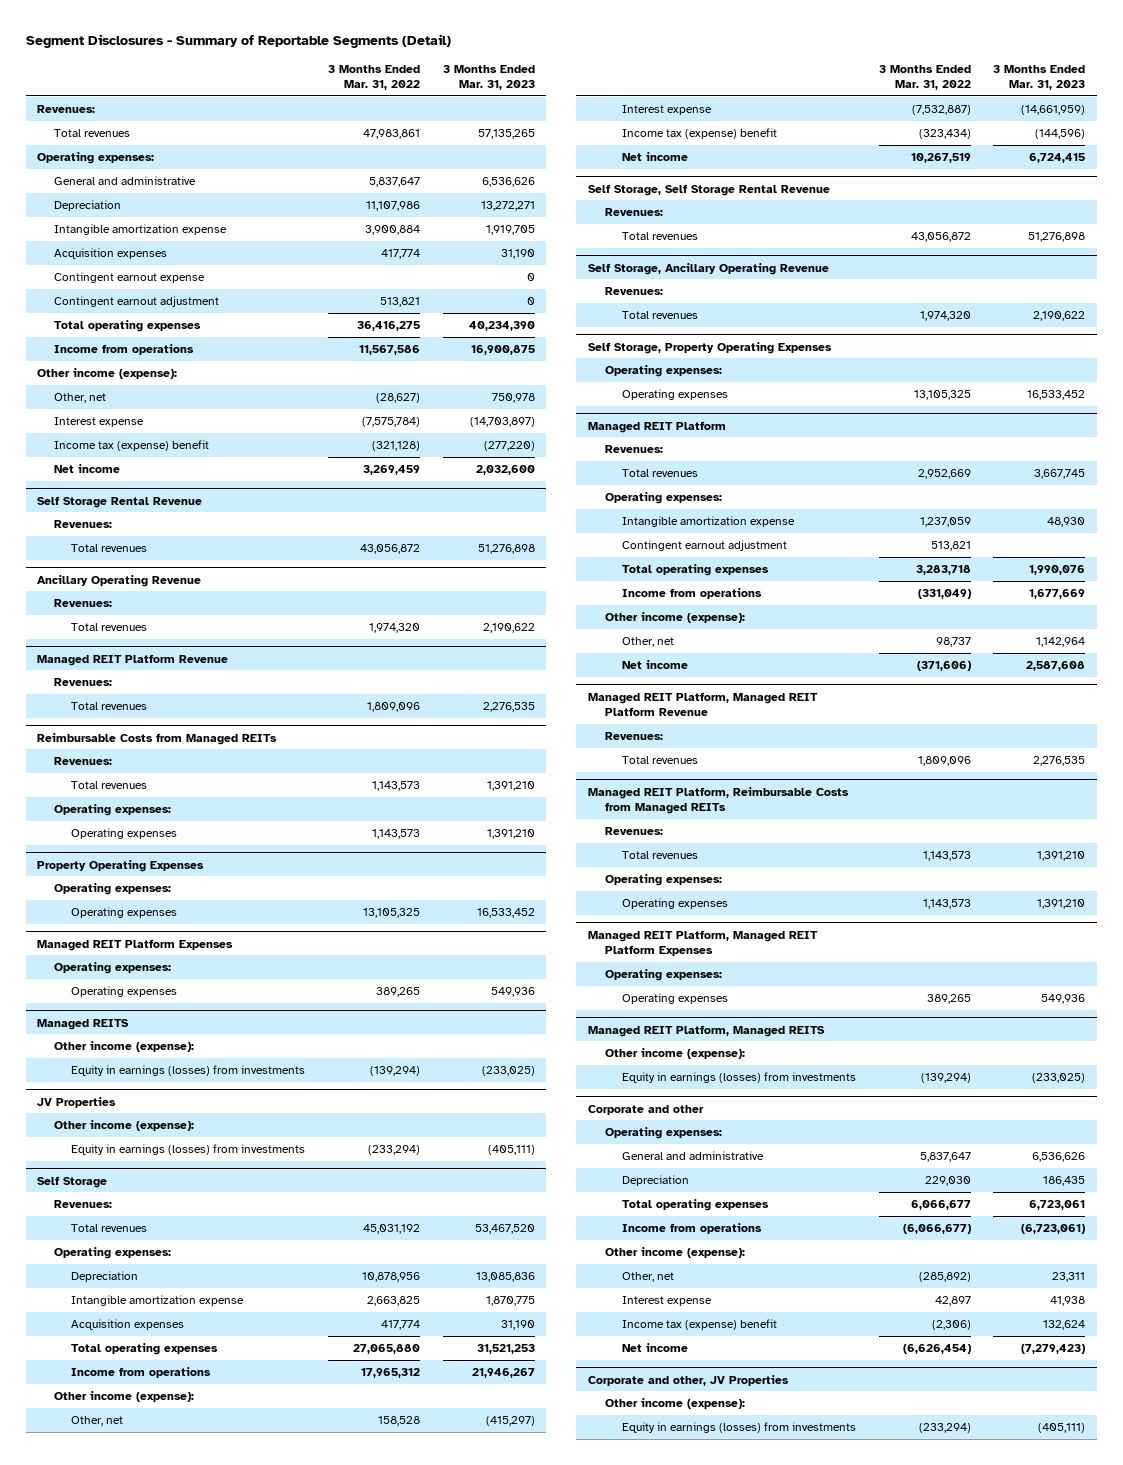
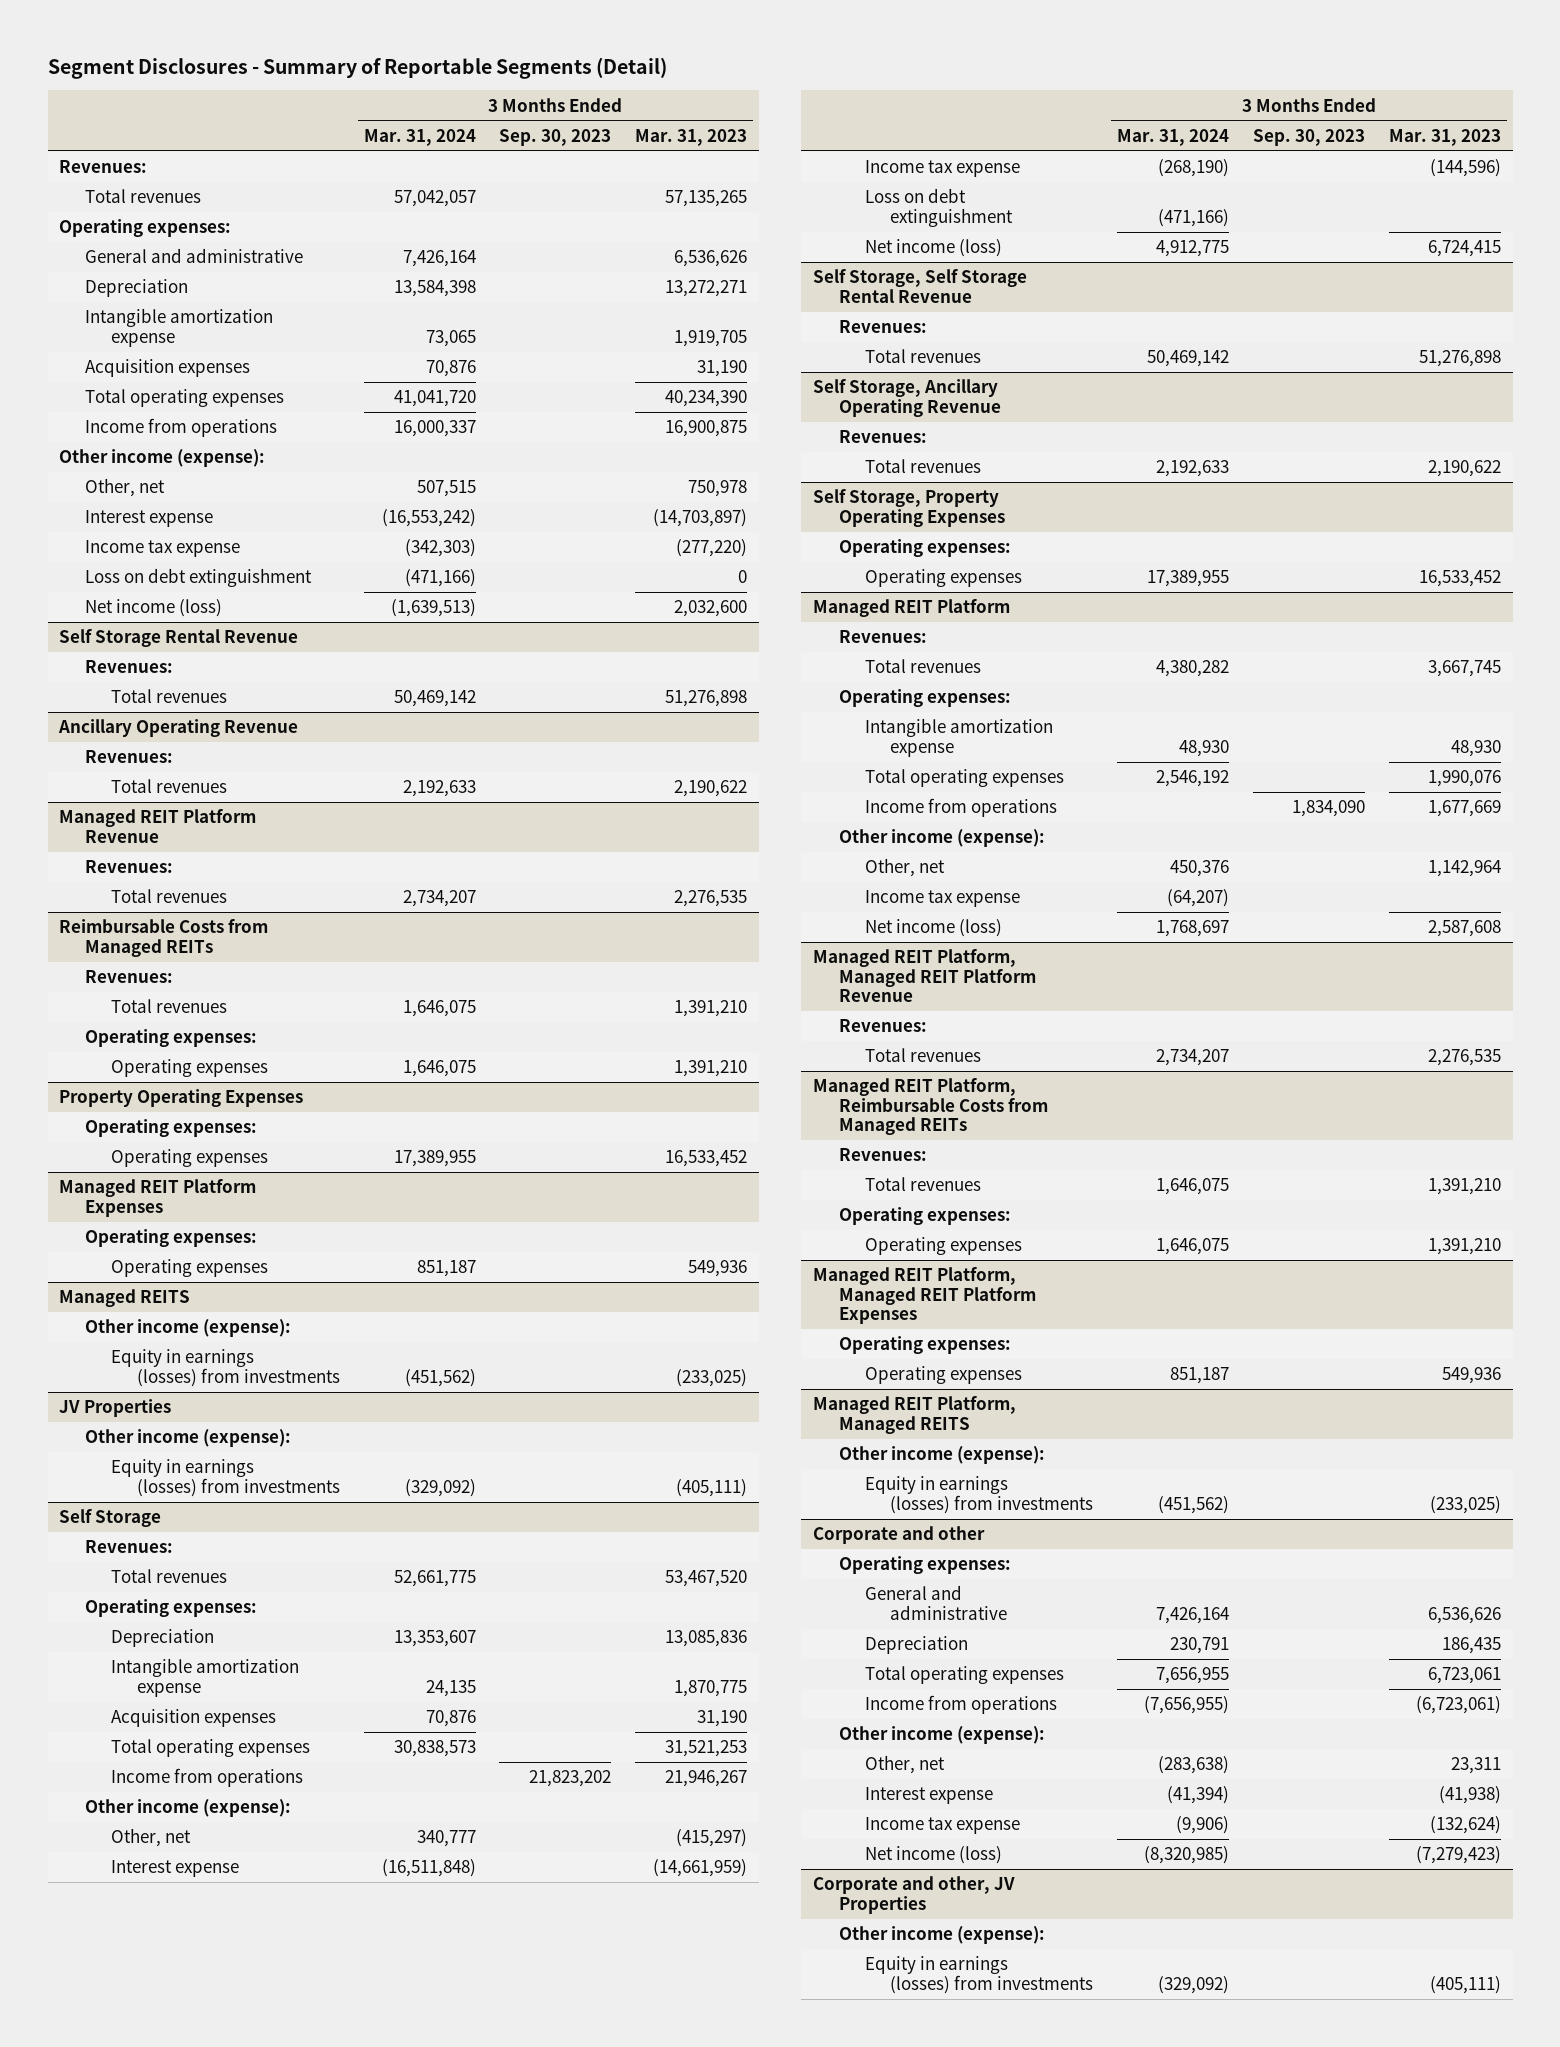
- | 3 Months Ended Mar. 31, 2022 | 3 Months Ended Mar. 31, 2023
+ | 3 Months Ended Mar. 31, 2024 | 3 Months Ended Sep. 30, 2023 | 3 Months Ended Mar. 31, 2023
- Contingent earnout expense | | 0
- Contingent earnout adjustment | 513,821 | 0
- Income tax (expense) benefit | (321,128) | (277,220)
- Net income | 3,269,459 | 2,032,600
+ Income tax expense | (342,303) | | (277,220)
+ Loss on debt extinguishment | (471,166) | | 0
+ Net income (loss) | (1,639,513) | | 2,032,600
@ Self Storage
- Income tax (expense) benefit | (323,434) | (144,596)
- Net income | 10,267,519 | 6,724,415
+ Income tax expense | (268,190) | | (144,596)
+ Loss on debt extinguishment | (471,166) | |
+ Net income (loss) | 4,912,775 | | 6,724,415
@ Managed REIT Platform
- Contingent earnout adjustment | 513,821 |
- Net income | (371,606) | 2,587,608
+ Income tax expense | (64,207) | |
+ Net income (loss) | 1,768,697 | | 2,587,608
@ Corporate and other
- Interest expense | 42,897 | 41,938
- Income tax (expense) benefit | (2,306) | 132,624
- Net income | (6,626,454) | (7,279,423)
+ Interest expense | (41,394) | | (41,938)
+ Income tax expense | (9,906) | | (132,624)
+ Net income (loss) | (8,320,985) | | (7,279,423)

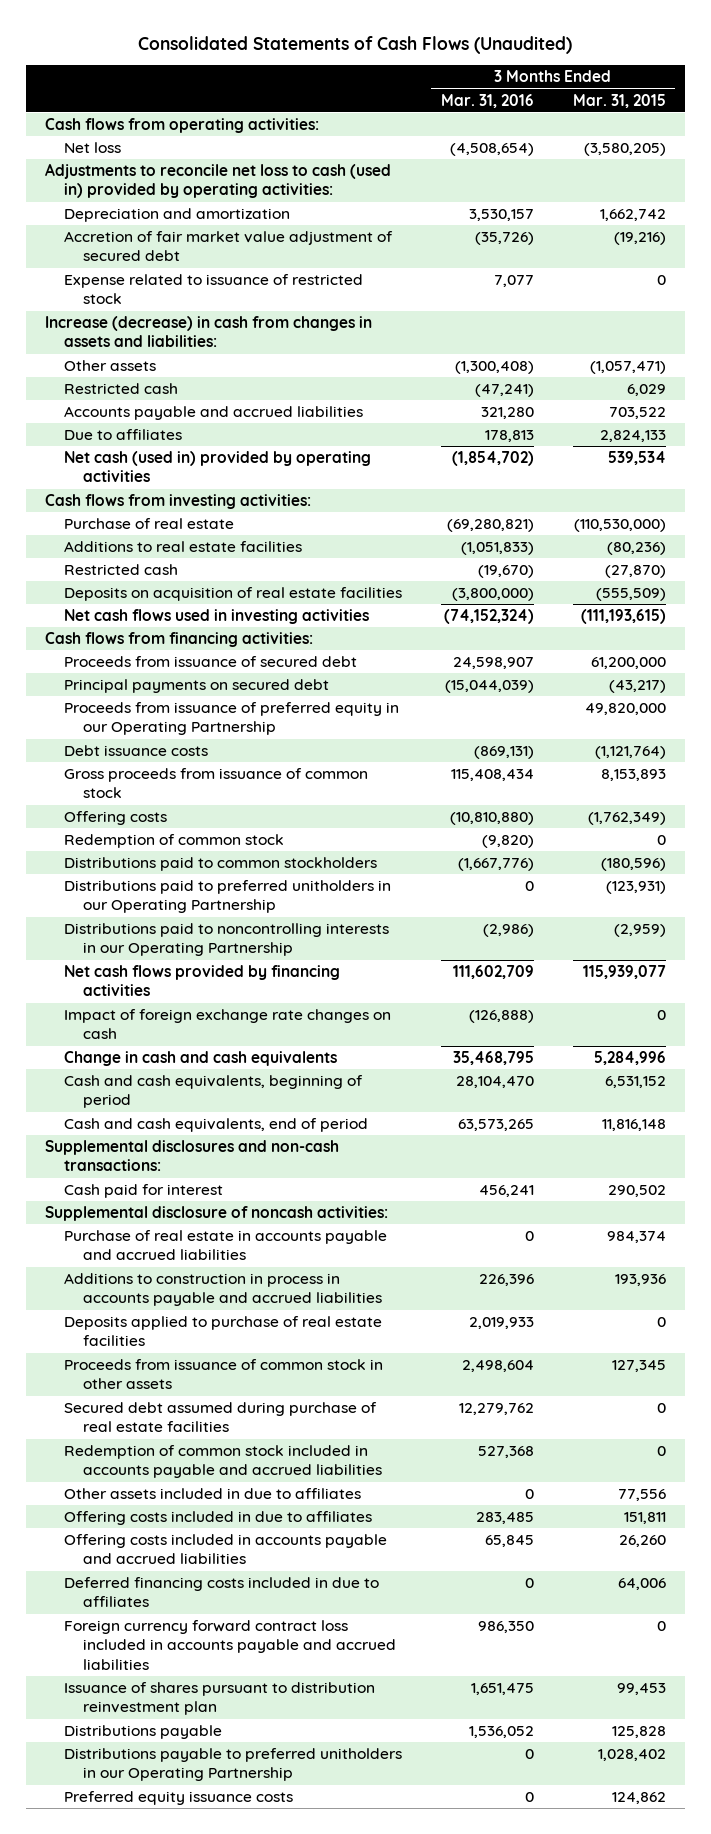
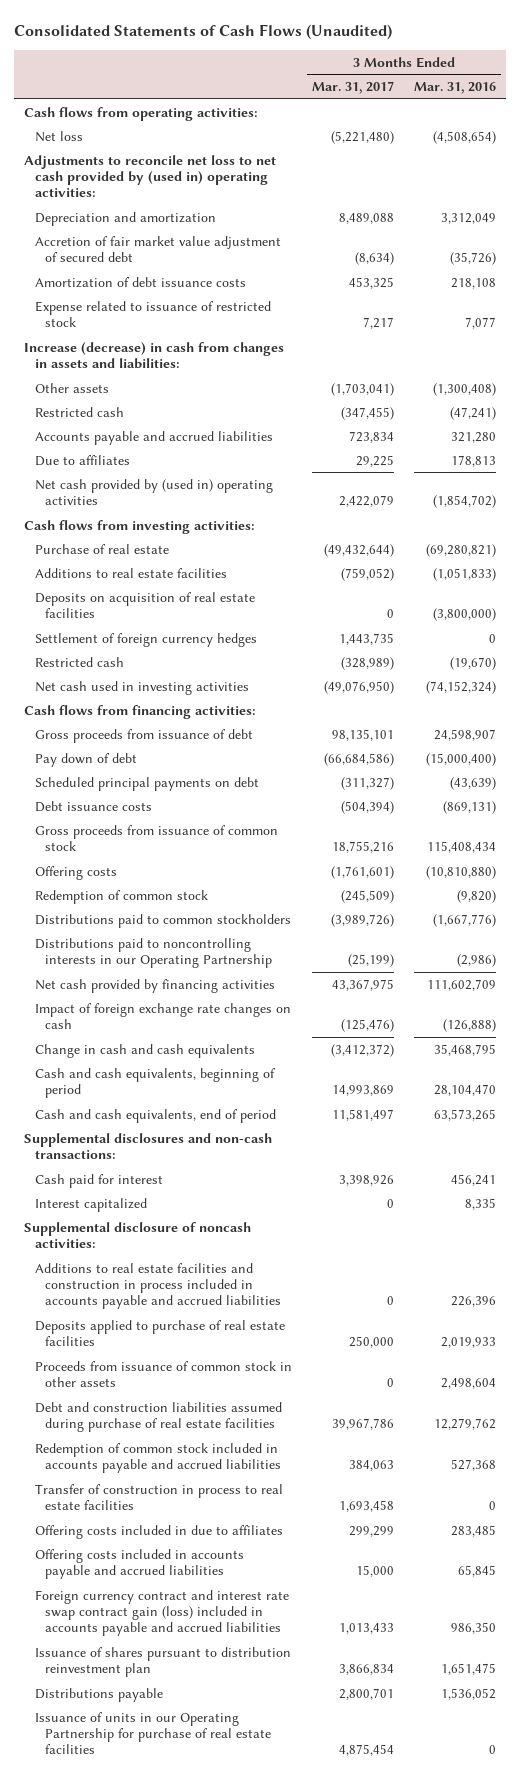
- | 3 Months Ended Mar. 31, 2016 | 3 Months Ended Mar. 31, 2015
+ | 3 Months Ended Mar. 31, 2017 | 3 Months Ended Mar. 31, 2016
- Adjustments to reconcile net loss to cash (used in) provided by operating activities:
- Depreciation and amortization | 3,530,157 | 1,662,742
+ Adjustments to reconcile net loss to net cash provided by (used in) operating activities:
+ Depreciation and amortization | 8,489,088 | 3,312,049
+ Amortization of debt issuance costs | 453,325 | 218,108
- Net cash (used in) provided by operating activities | (1,854,702) | 539,534
+ Net cash provided by (used in) operating activities | 2,422,079 | (1,854,702)
- Net cash flows used in investing activities | (74,152,324) | (111,193,615)
+ Settlement of foreign currency hedges | 1,443,735 | 0
moved down: Restricted cash | (328,989) | (19,670)
+ Net cash used in investing activities | (49,076,950) | (74,152,324)
- Proceeds from issuance of secured debt | 24,598,907 | 61,200,000
- Principal payments on secured debt | (15,044,039) | (43,217)
- Proceeds from issuance of preferred equity in our Operating Partnership | | 49,820,000
+ Gross proceeds from issuance of debt | 98,135,101 | 24,598,907
+ Pay down of debt | (66,684,586) | (15,000,400)
+ Scheduled principal payments on debt | (311,327) | (43,639)
- Distributions paid to preferred unitholders in our Operating Partnership | 0 | (123,931)
- Net cash flows provided by financing activities | 111,602,709 | 115,939,077
+ Net cash provided by financing activities | 43,367,975 | 111,602,709
+ Interest capitalized | 0 | 8,335
- Purchase of real estate in accounts payable and accrued liabilities | 0 | 984,374
- Additions to construction in process in accounts payable and accrued liabilities | 226,396 | 193,936
+ Additions to real estate facilities and construction in process included in accounts payable and accrued liabilities | 0 | 226,396
- Secured debt assumed during purchase of real estate facilities | 12,279,762 | 0
+ Debt and construction liabilities assumed during purchase of real estate facilities | 39,967,786 | 12,279,762
- Other assets included in due to affiliates | 0 | 77,556
+ Transfer of construction in process to real estate facilities | 1,693,458 | 0
- Deferred financing costs included in due to affiliates | 0 | 64,006
- Foreign currency forward contract loss included in accounts payable and accrued liabilities | 986,350 | 0
+ Foreign currency contract and interest rate swap contract gain (loss) included in accounts payable and accrued liabilities | 1,013,433 | 986,350
- Distributions payable to preferred unitholders in our Operating Partnership | 0 | 1,028,402
- Preferred equity issuance costs | 0 | 124,862
+ Issuance of units in our Operating Partnership for purchase of real estate facilities | 4,875,454 | 0

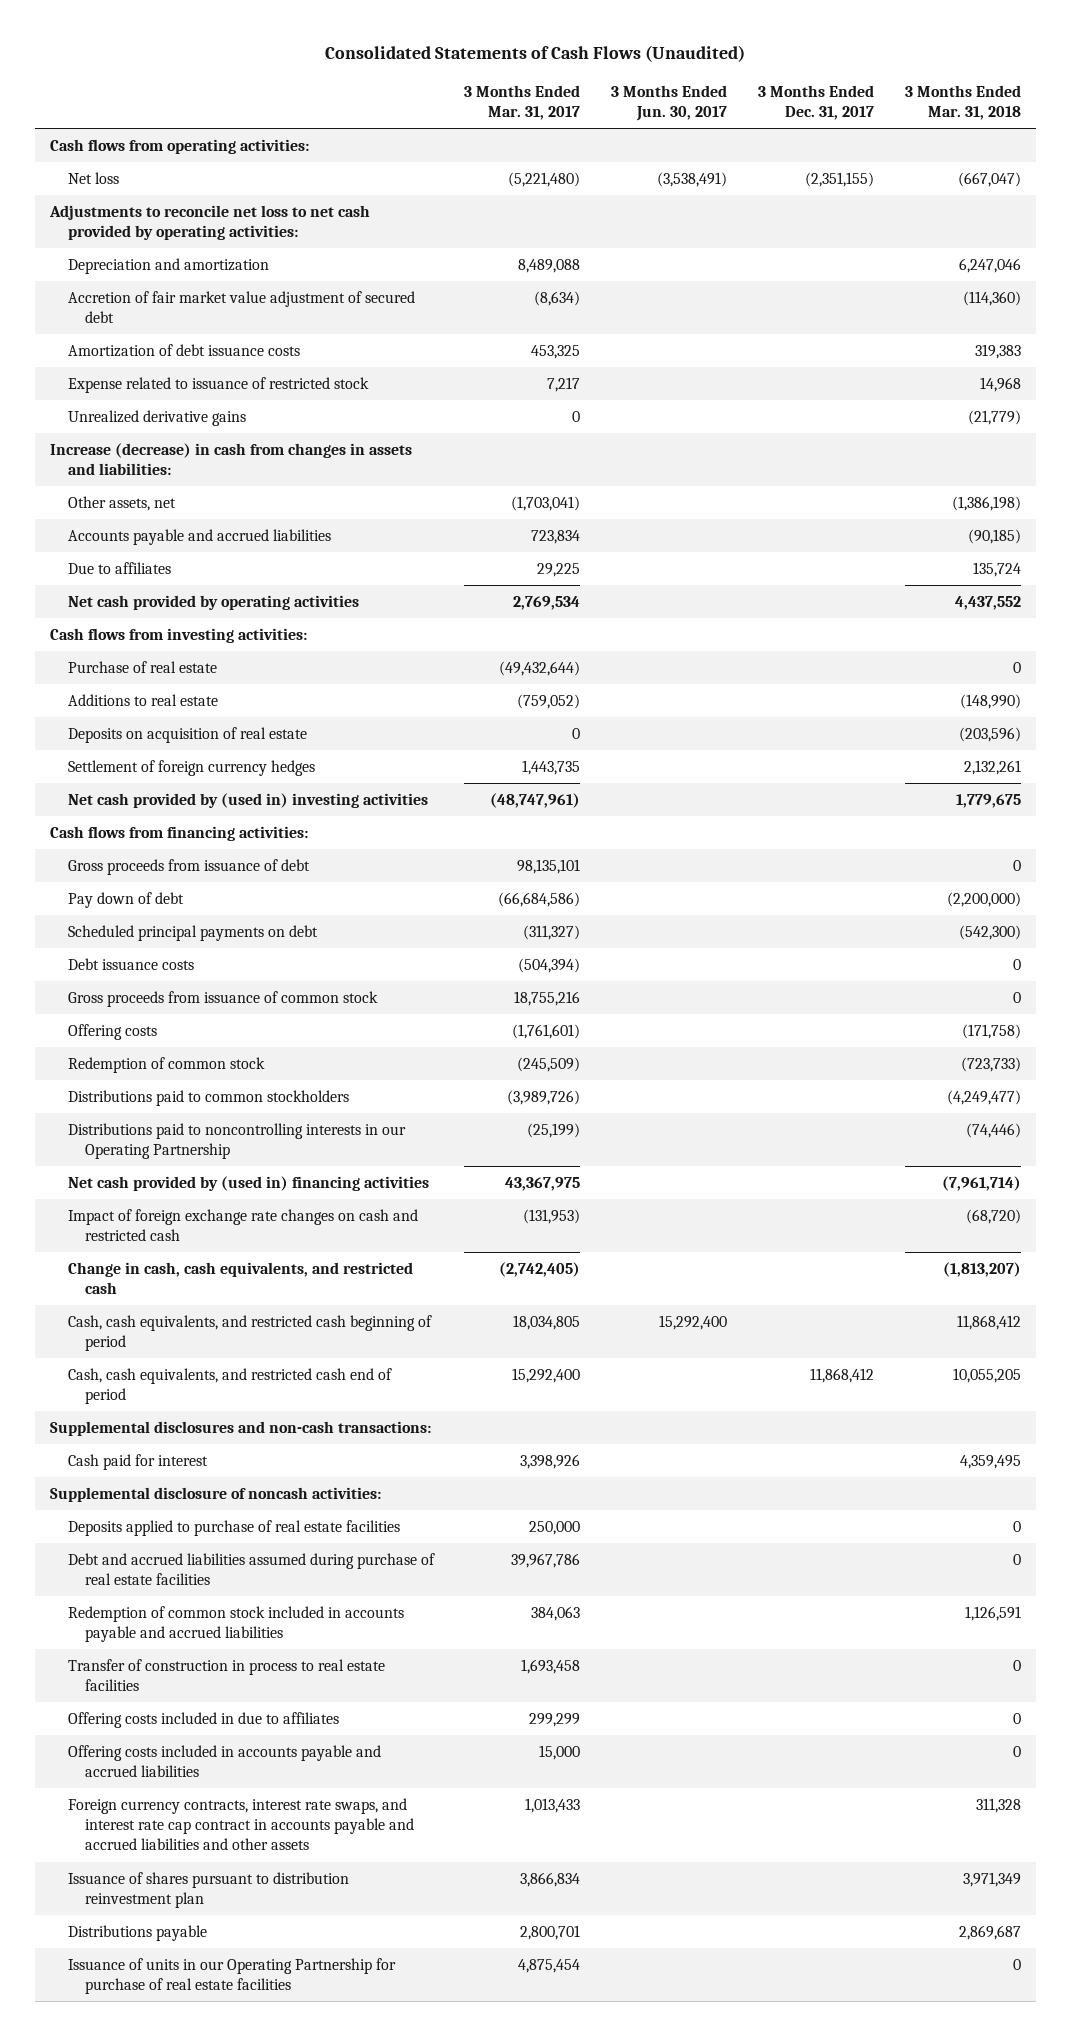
- | 3 Months Ended Mar. 31, 2017 | 3 Months Ended Mar. 31, 2016
+ | 3 Months Ended Mar. 31, 2017 | 3 Months Ended Jun. 30, 2017 | 3 Months Ended Dec. 31, 2017 | 3 Months Ended Mar. 31, 2018
- Adjustments to reconcile net loss to net cash provided by (used in) operating activities:
+ Adjustments to reconcile net loss to net cash provided by operating activities:
+ Unrealized derivative gains | 0 | | | (21,779)
- Other assets | (1,703,041) | (1,300,408)
- Restricted cash | (347,455) | (47,241)
+ Other assets, net | (1,703,041) | | | (1,386,198)
- Net cash provided by (used in) operating activities | 2,422,079 | (1,854,702)
+ Net cash provided by operating activities | 2,769,534 | | | 4,437,552
- Additions to real estate facilities | (759,052) | (1,051,833)
- Deposits on acquisition of real estate facilities | 0 | (3,800,000)
+ Additions to real estate | (759,052) | | | (148,990)
+ Deposits on acquisition of real estate | 0 | | | (203,596)
- Restricted cash | (328,989) | (19,670)
- Net cash used in investing activities | (49,076,950) | (74,152,324)
+ Net cash provided by (used in) investing activities | (48,747,961) | | | 1,779,675
- Net cash provided by financing activities | 43,367,975 | 111,602,709
- Impact of foreign exchange rate changes on cash | (125,476) | (126,888)
- Change in cash and cash equivalents | (3,412,372) | 35,468,795
- Cash and cash equivalents, beginning of period | 14,993,869 | 28,104,470
- Cash and cash equivalents, end of period | 11,581,497 | 63,573,265
+ Net cash provided by (used in) financing activities | 43,367,975 | | | (7,961,714)
+ Impact of foreign exchange rate changes on cash and restricted cash | (131,953) | | | (68,720)
+ Change in cash, cash equivalents, and restricted cash | (2,742,405) | | | (1,813,207)
+ Cash, cash equivalents, and restricted cash beginning of period | 18,034,805 | 15,292,400 | | 11,868,412
+ Cash, cash equivalents, and restricted cash end of period | 15,292,400 | | 11,868,412 | 10,055,205
- Interest capitalized | 0 | 8,335
- Additions to real estate facilities and construction in process included in accounts payable and accrued liabilities | 0 | 226,396
- Proceeds from issuance of common stock in other assets | 0 | 2,498,604
- Debt and construction liabilities assumed during purchase of real estate facilities | 39,967,786 | 12,279,762
+ Debt and accrued liabilities assumed during purchase of real estate facilities | 39,967,786 | | | 0
- Foreign currency contract and interest rate swap contract gain (loss) included in accounts payable and accrued liabilities | 1,013,433 | 986,350
+ Foreign currency contracts, interest rate swaps, and interest rate cap contract in accounts payable and accrued liabilities and other assets | 1,013,433 | | | 311,328

